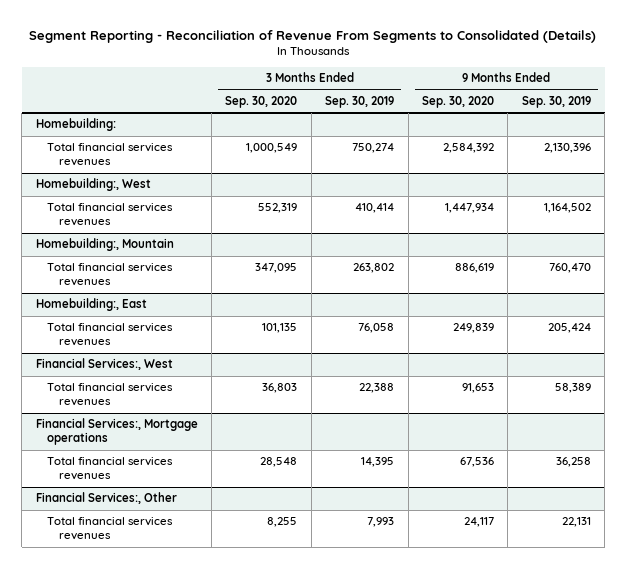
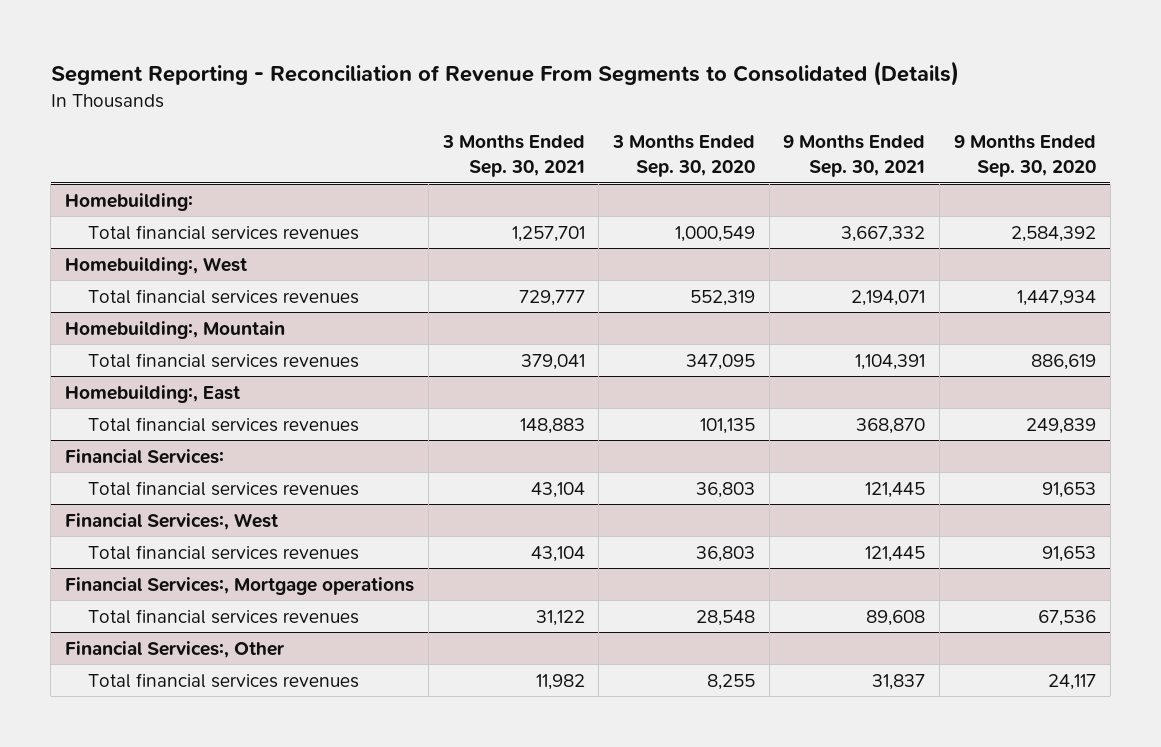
- | 3 Months Ended Sep. 30, 2020 | 3 Months Ended Sep. 30, 2019 | 9 Months Ended Sep. 30, 2020 | 9 Months Ended Sep. 30, 2019
+ | 3 Months Ended Sep. 30, 2021 | 3 Months Ended Sep. 30, 2020 | 9 Months Ended Sep. 30, 2021 | 9 Months Ended Sep. 30, 2020
+ Financial Services:
+ Total financial services revenues | 43,104 | 36,803 | 121,445 | 91,653

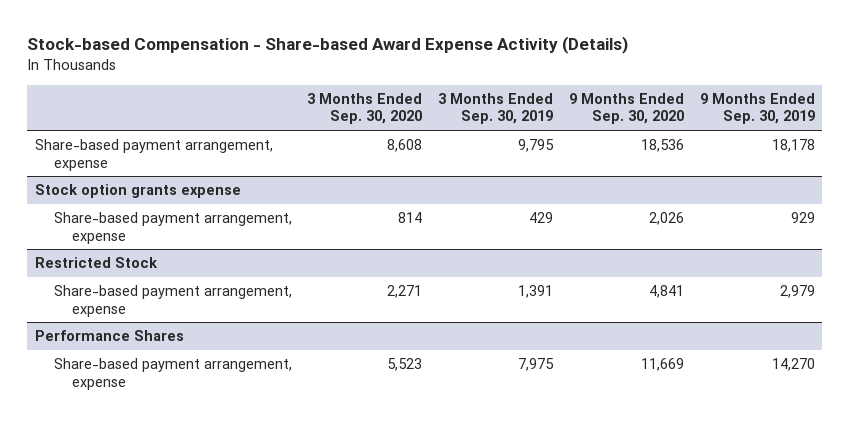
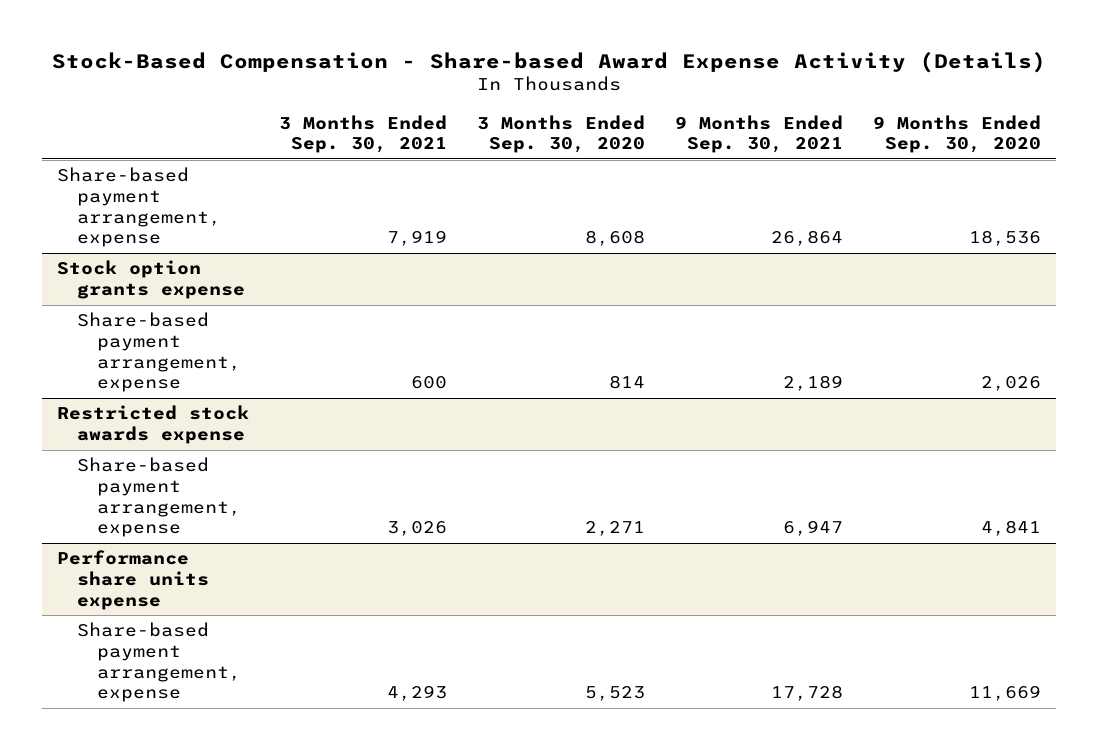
- Stock-based Compensation - Share-based Award Expense Activity (Details)
+ Stock-Based Compensation - Share-based Award Expense Activity (Details)
- | 3 Months Ended Sep. 30, 2020 | 3 Months Ended Sep. 30, 2019 | 9 Months Ended Sep. 30, 2020 | 9 Months Ended Sep. 30, 2019
+ | 3 Months Ended Sep. 30, 2021 | 3 Months Ended Sep. 30, 2020 | 9 Months Ended Sep. 30, 2021 | 9 Months Ended Sep. 30, 2020
- Restricted Stock
+ Restricted stock awards expense
- Performance Shares
+ Performance share units expense

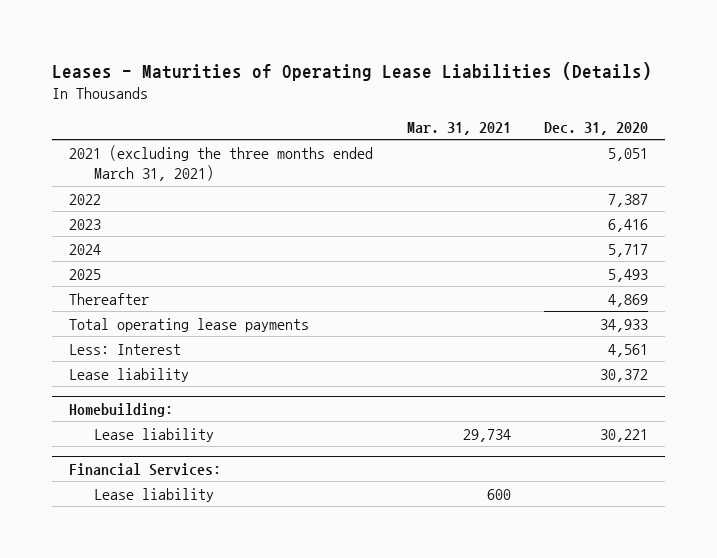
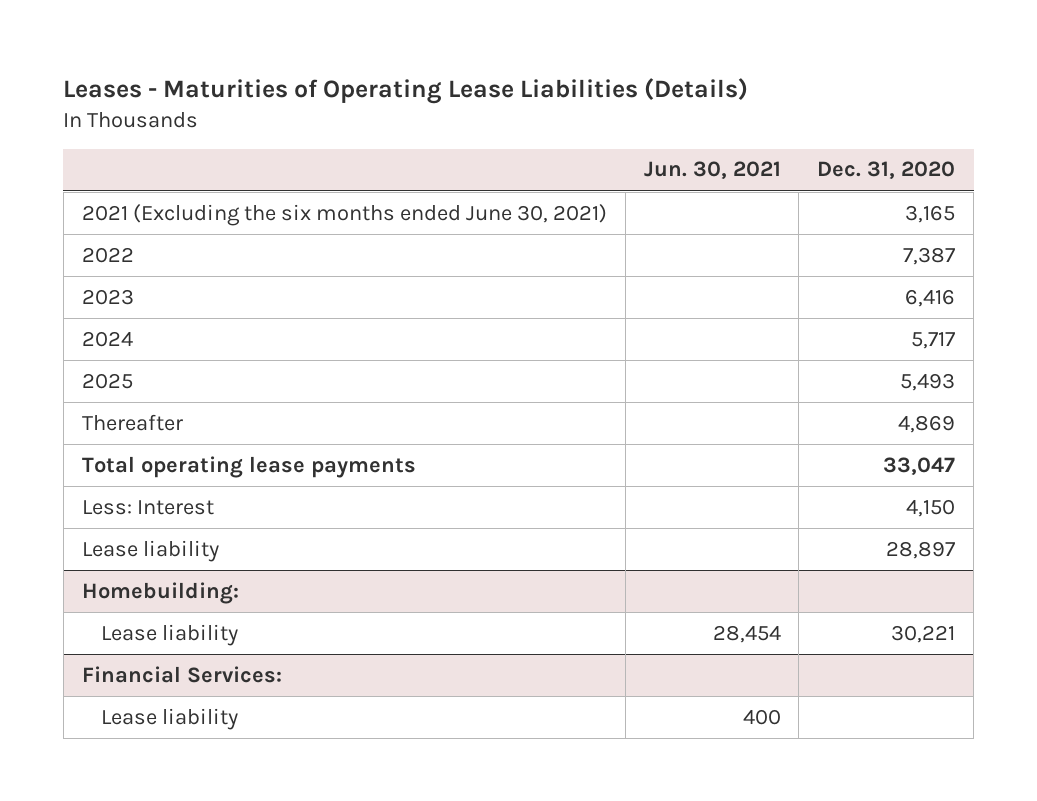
- | Mar. 31, 2021 | Dec. 31, 2020
+ | Jun. 30, 2021 | Dec. 31, 2020
- 2021 (excluding the three months ended March 31, 2021) | | 5,051
+ 2021 (Excluding the six months ended June 30, 2021) | | 3,165
- Total operating lease payments | | 34,933
- Less: Interest | | 4,561
- Lease liability | | 30,372
+ Total operating lease payments | | 33,047
+ Less: Interest | | 4,150
+ Lease liability | | 28,897

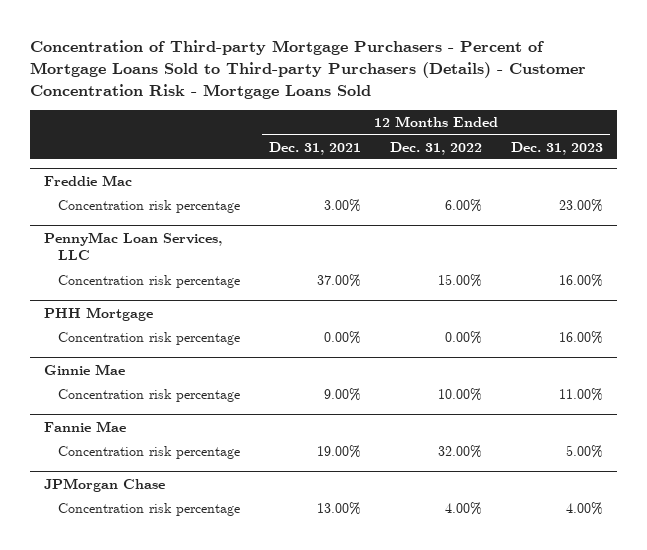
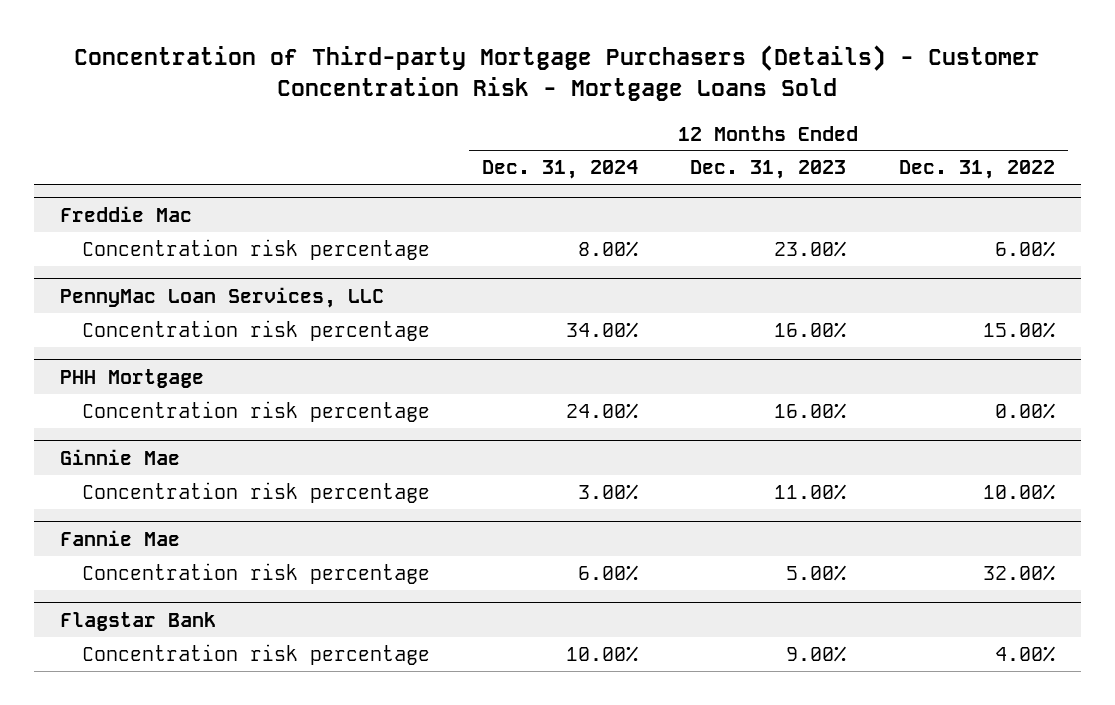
- Concentration of Third-party Mortgage Purchasers - Percent of Mortgage Loans Sold to Third-party Purchasers (Details) - Customer Concentration Risk - Mortgage Loans Sold
+ Concentration of Third-party Mortgage Purchasers (Details) - Customer Concentration Risk - Mortgage Loans Sold
- | 12 Months Ended Dec. 31, 2021 | 12 Months Ended Dec. 31, 2022 | 12 Months Ended Dec. 31, 2023
+ | 12 Months Ended Dec. 31, 2024 | 12 Months Ended Dec. 31, 2023 | 12 Months Ended Dec. 31, 2022
- JPMorgan Chase
- Concentration risk percentage | 13.00% | 4.00% | 4.00%
+ Flagstar Bank
+ Concentration risk percentage | 10.00% | 9.00% | 4.00%

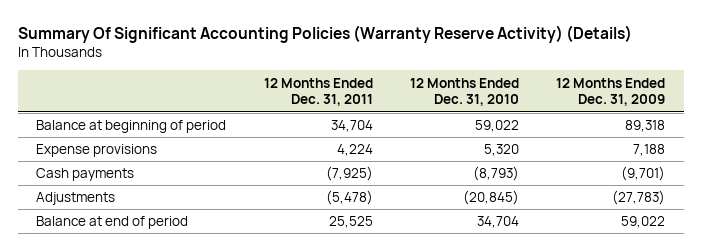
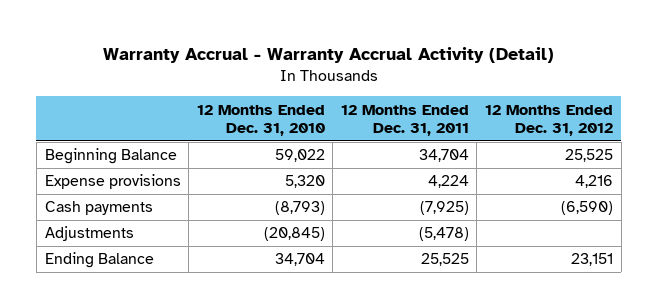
- Summary Of Significant Accounting Policies (Warranty Reserve Activity) (Details)
+ Warranty Accrual - Warranty Accrual Activity (Detail)
- | 12 Months Ended Dec. 31, 2011 | 12 Months Ended Dec. 31, 2010 | 12 Months Ended Dec. 31, 2009
+ | 12 Months Ended Dec. 31, 2010 | 12 Months Ended Dec. 31, 2011 | 12 Months Ended Dec. 31, 2012
- Balance at beginning of period | 34,704 | 59,022 | 89,318
+ Beginning Balance | 59,022 | 34,704 | 25,525
- Balance at end of period | 25,525 | 34,704 | 59,022
+ Ending Balance | 34,704 | 25,525 | 23,151

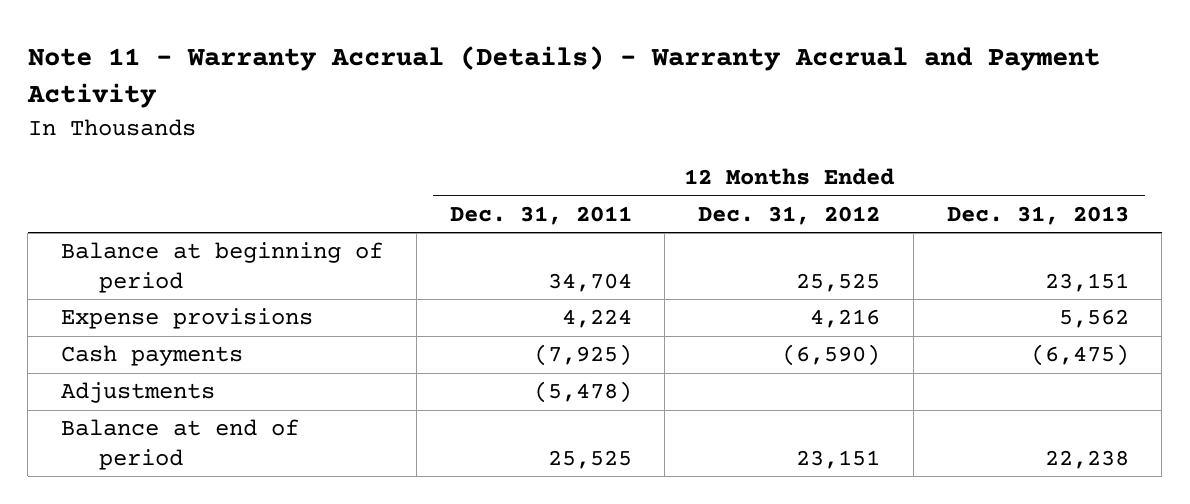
- Warranty Accrual - Warranty Accrual Activity (Detail)
+ Note 11 - Warranty Accrual (Details) - Warranty Accrual and Payment Activity
- | 12 Months Ended Dec. 31, 2010 | 12 Months Ended Dec. 31, 2011 | 12 Months Ended Dec. 31, 2012
+ | 12 Months Ended Dec. 31, 2011 | 12 Months Ended Dec. 31, 2012 | 12 Months Ended Dec. 31, 2013
- Beginning Balance | 59,022 | 34,704 | 25,525
+ Balance at beginning of period | 34,704 | 25,525 | 23,151
- Ending Balance | 34,704 | 25,525 | 23,151
+ Balance at end of period | 25,525 | 23,151 | 22,238

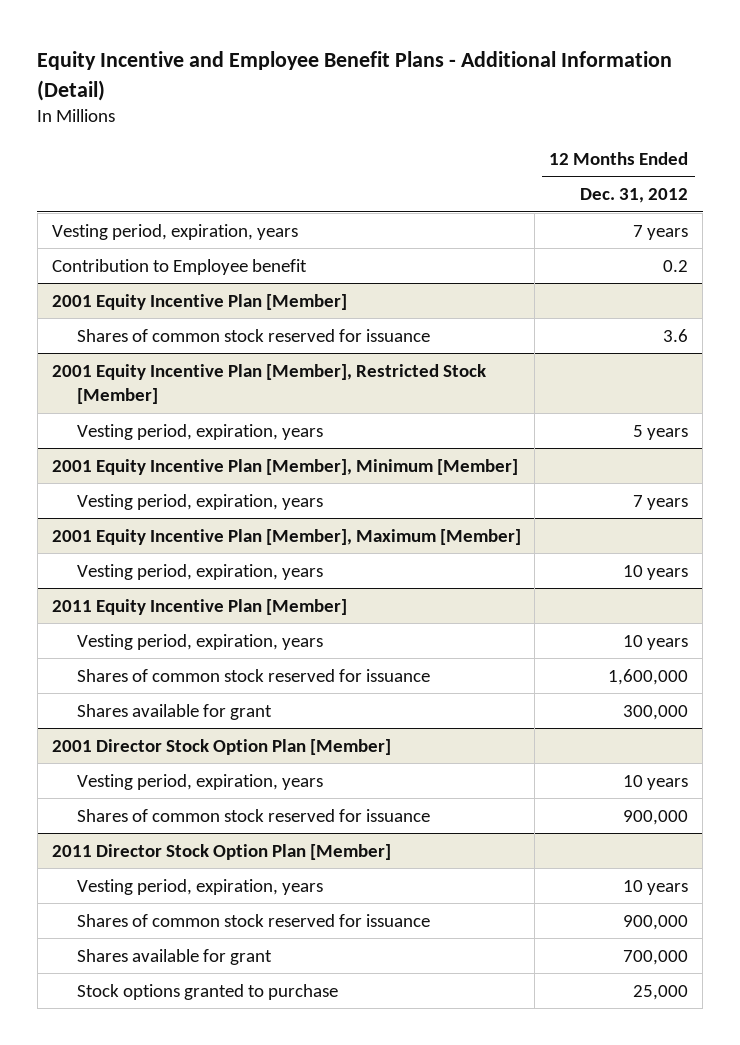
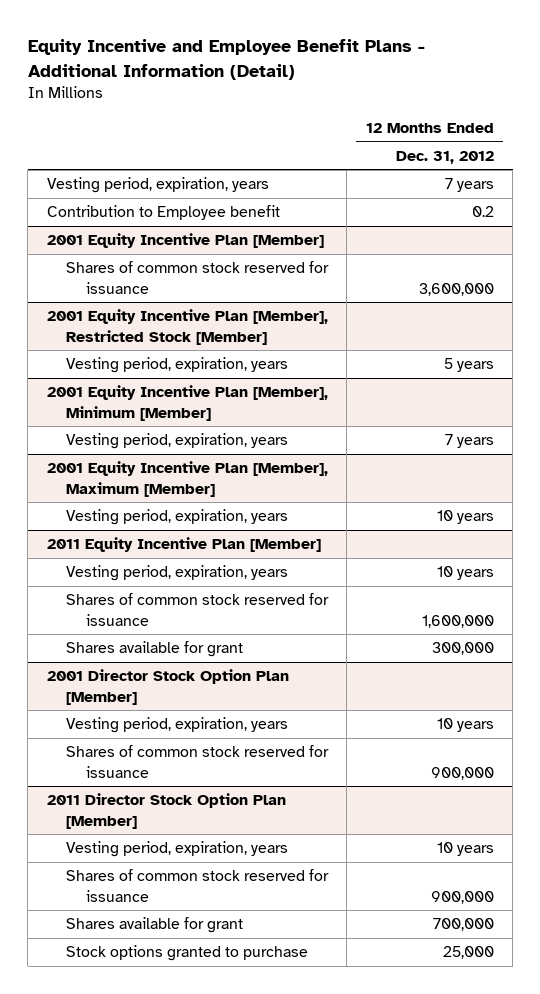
@ 2001 Equity Incentive Plan [Member]
- Shares of common stock reserved for issuance | 3.6
+ Shares of common stock reserved for issuance | 3,600,000

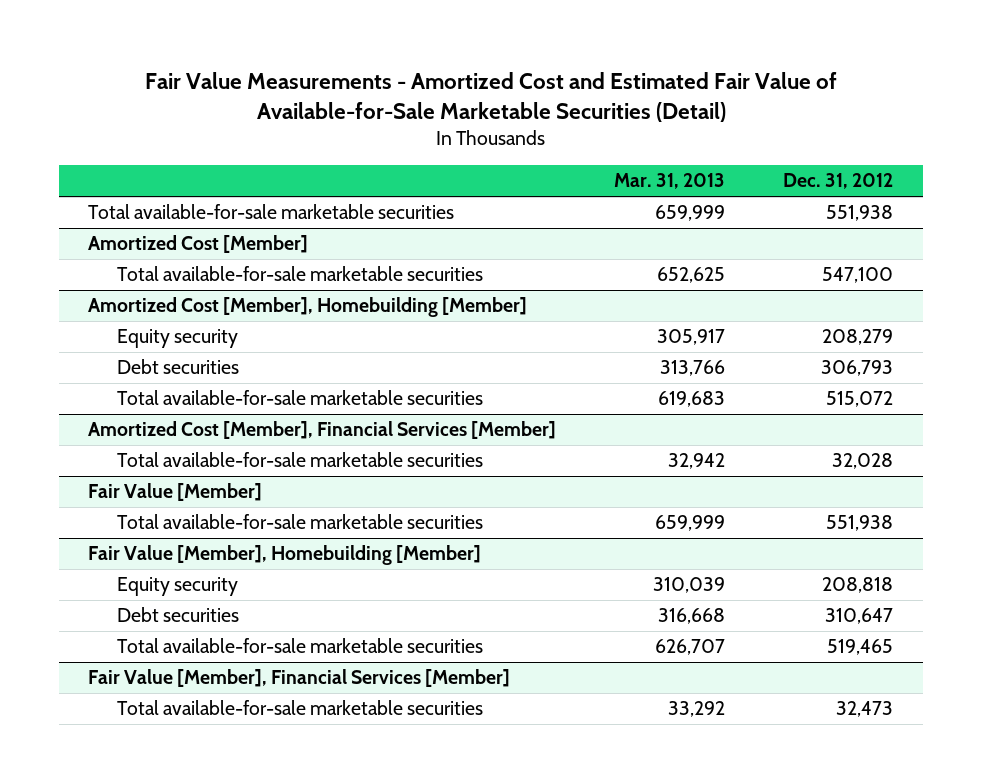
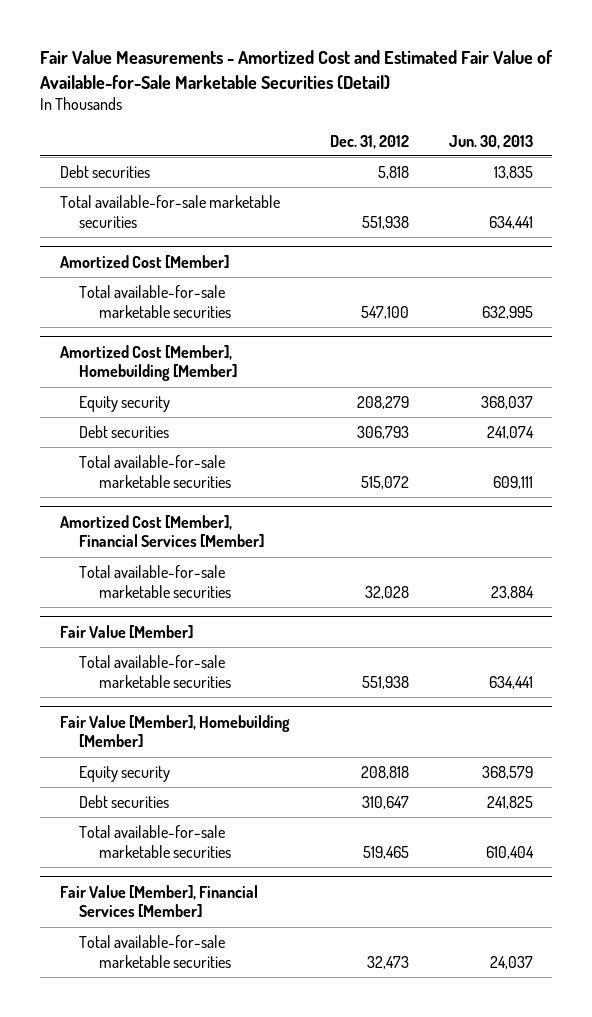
- | Mar. 31, 2013 | Dec. 31, 2012
+ | Dec. 31, 2012 | Jun. 30, 2013
+ Debt securities | 5,818 | 13,835

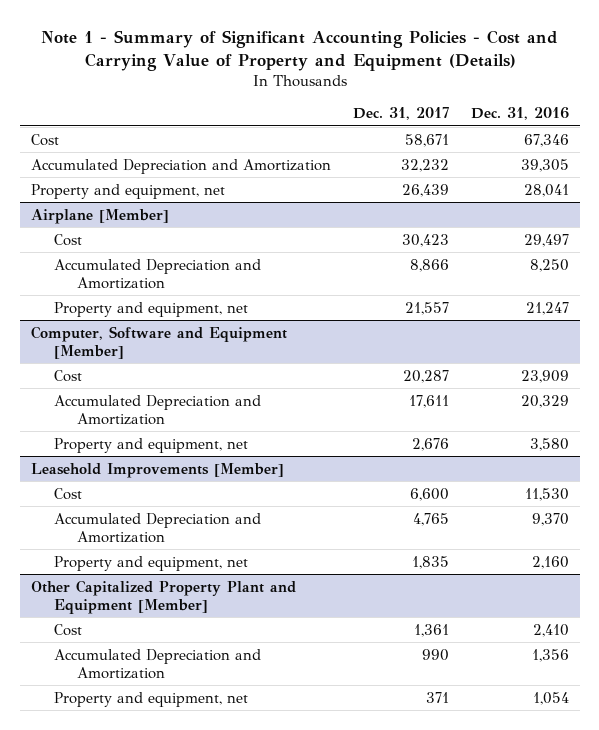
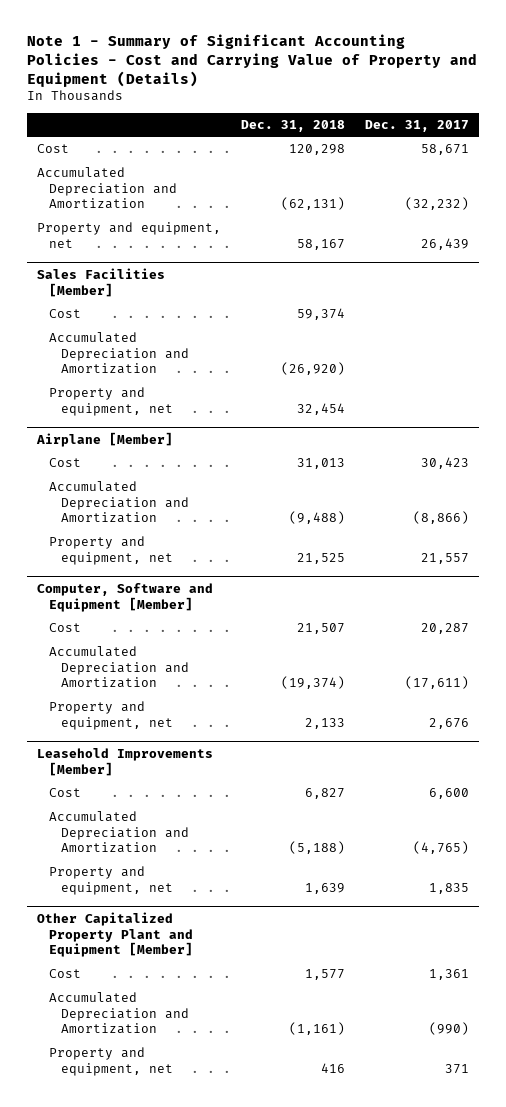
- | Dec. 31, 2017 | Dec. 31, 2016
+ | Dec. 31, 2018 | Dec. 31, 2017
- Accumulated Depreciation and Amortization | 32,232 | 39,305
+ Accumulated Depreciation and Amortization | (62,131) | (32,232)
+ Sales Facilities [Member]
+ Cost | 59,374 |
+ Accumulated Depreciation and Amortization | (26,920) |
+ Property and equipment, net | 32,454 |
@ Airplane [Member]
- Accumulated Depreciation and Amortization | 8,866 | 8,250
+ Accumulated Depreciation and Amortization | (9,488) | (8,866)
@ Computer, Software and Equipment [Member]
- Accumulated Depreciation and Amortization | 17,611 | 20,329
+ Accumulated Depreciation and Amortization | (19,374) | (17,611)
@ Leasehold Improvements [Member]
- Accumulated Depreciation and Amortization | 4,765 | 9,370
+ Accumulated Depreciation and Amortization | (5,188) | (4,765)
@ Other Capitalized Property Plant and Equipment [Member]
- Accumulated Depreciation and Amortization | 990 | 1,356
+ Accumulated Depreciation and Amortization | (1,161) | (990)

